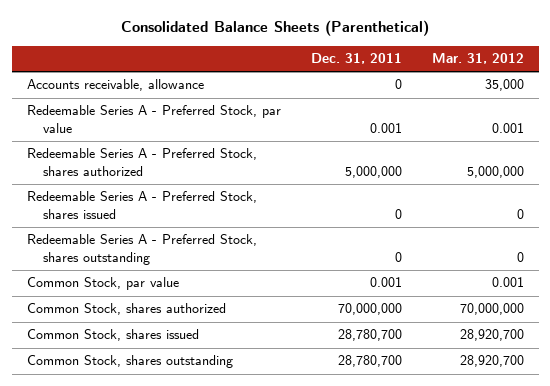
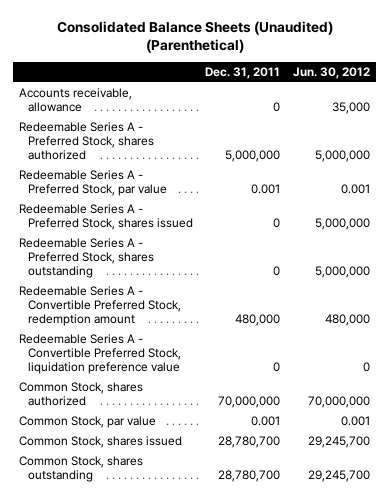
- Consolidated Balance Sheets (Parenthetical)
+ Consolidated Balance Sheets (Unaudited) (Parenthetical)
- | Dec. 31, 2011 | Mar. 31, 2012
+ | Dec. 31, 2011 | Jun. 30, 2012
moved down: Redeemable Series A - Preferred Stock, par value | 0.001 | 0.001
+ Redeemable Series A - Convertible Preferred Stock, redemption amount | 480,000 | 480,000
+ Redeemable Series A - Convertible Preferred Stock, liquidation preference value | 0 | 0
moved down: Common Stock, par value | 0.001 | 0.001

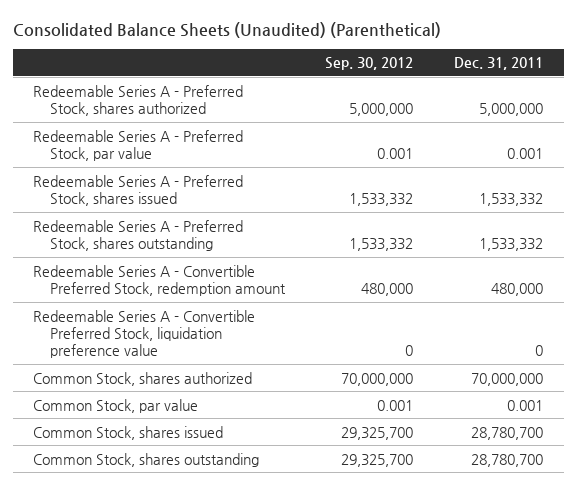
- | Dec. 31, 2011 | Jun. 30, 2012
+ | Sep. 30, 2012 | Dec. 31, 2011
- Accounts receivable, allowance | 0 | 35,000
- Redeemable Series A - Preferred Stock, shares issued | 0 | 5,000,000
- Redeemable Series A - Preferred Stock, shares outstanding | 0 | 5,000,000
+ Redeemable Series A - Preferred Stock, shares issued | 1,533,332 | 1,533,332
+ Redeemable Series A - Preferred Stock, shares outstanding | 1,533,332 | 1,533,332

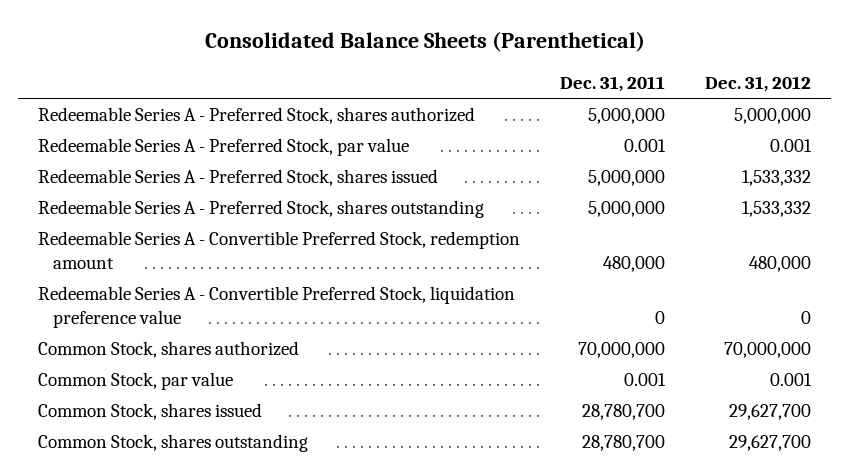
- Consolidated Balance Sheets (Unaudited) (Parenthetical)
+ Consolidated Balance Sheets (Parenthetical)
- | Sep. 30, 2012 | Dec. 31, 2011
+ | Dec. 31, 2011 | Dec. 31, 2012
- Redeemable Series A - Preferred Stock, shares issued | 1,533,332 | 1,533,332
- Redeemable Series A - Preferred Stock, shares outstanding | 1,533,332 | 1,533,332
+ Redeemable Series A - Preferred Stock, shares issued | 5,000,000 | 1,533,332
+ Redeemable Series A - Preferred Stock, shares outstanding | 5,000,000 | 1,533,332

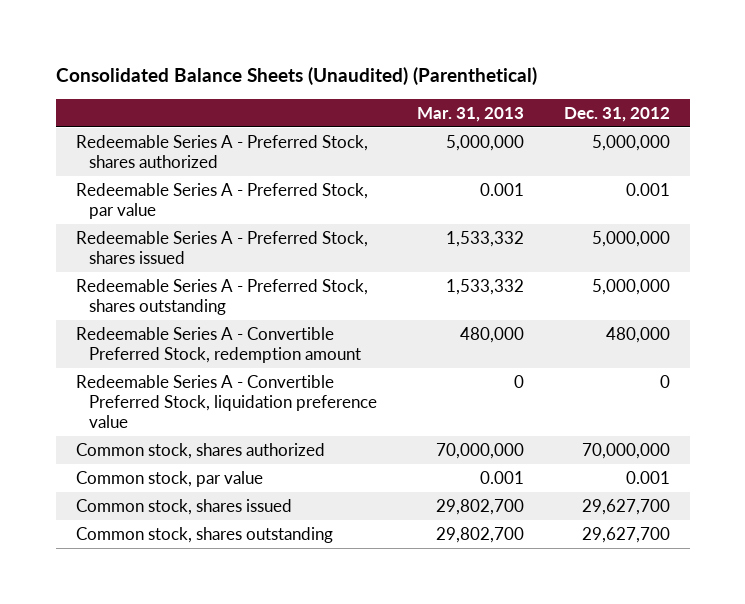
- Consolidated Balance Sheets (Parenthetical)
+ Consolidated Balance Sheets (Unaudited) (Parenthetical)
- | Dec. 31, 2011 | Dec. 31, 2012
+ | Mar. 31, 2013 | Dec. 31, 2012
- Redeemable Series A - Preferred Stock, shares issued | 5,000,000 | 1,533,332
- Redeemable Series A - Preferred Stock, shares outstanding | 5,000,000 | 1,533,332
+ Redeemable Series A - Preferred Stock, shares issued | 1,533,332 | 5,000,000
+ Redeemable Series A - Preferred Stock, shares outstanding | 1,533,332 | 5,000,000
- Common Stock, shares authorized | 70,000,000 | 70,000,000
- Common Stock, par value | 0.001 | 0.001
- Common Stock, shares issued | 28,780,700 | 29,627,700
- Common Stock, shares outstanding | 28,780,700 | 29,627,700
+ Common stock, shares authorized | 70,000,000 | 70,000,000
+ Common stock, par value | 0.001 | 0.001
+ Common stock, shares issued | 29,802,700 | 29,627,700
+ Common stock, shares outstanding | 29,802,700 | 29,627,700

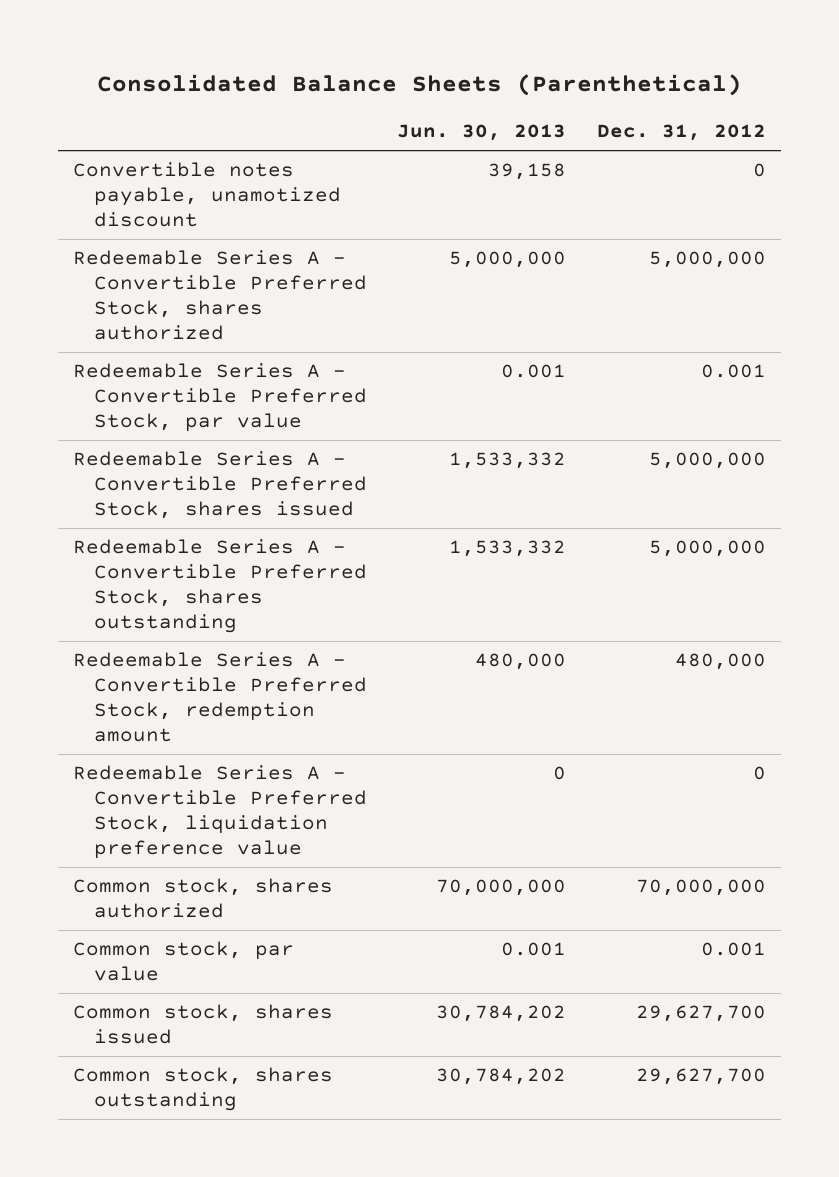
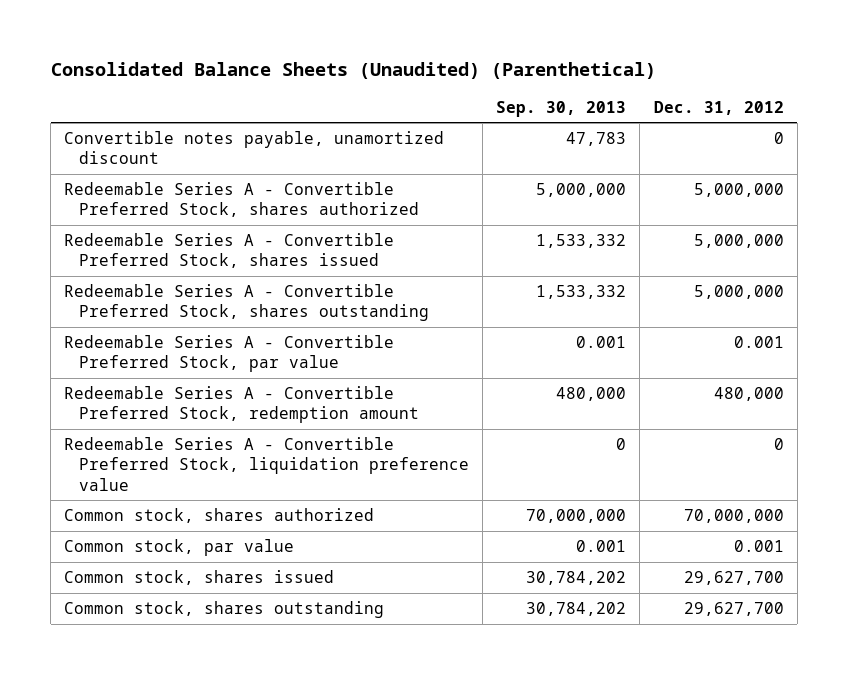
- Consolidated Balance Sheets (Parenthetical)
+ Consolidated Balance Sheets (Unaudited) (Parenthetical)
- | Jun. 30, 2013 | Dec. 31, 2012
+ | Sep. 30, 2013 | Dec. 31, 2012
- Convertible notes payable, unamotized discount | 39,158 | 0
+ Convertible notes payable, unamortized discount | 47,783 | 0
moved down: Redeemable Series A - Convertible Preferred Stock, par value | 0.001 | 0.001

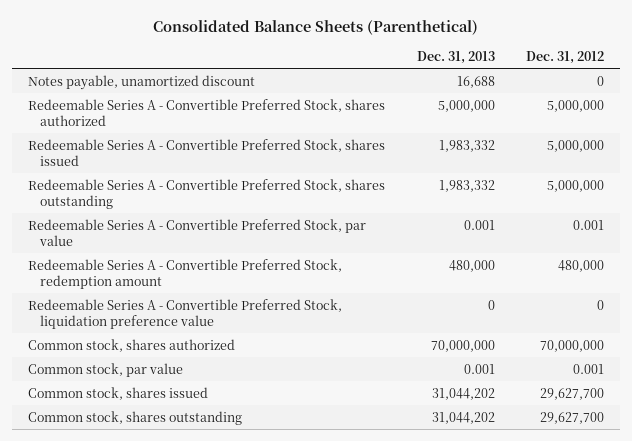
- Consolidated Balance Sheets (Unaudited) (Parenthetical)
+ Consolidated Balance Sheets (Parenthetical)
- | Sep. 30, 2013 | Dec. 31, 2012
+ | Dec. 31, 2013 | Dec. 31, 2012
- Convertible notes payable, unamortized discount | 47,783 | 0
+ Notes payable, unamortized discount | 16,688 | 0

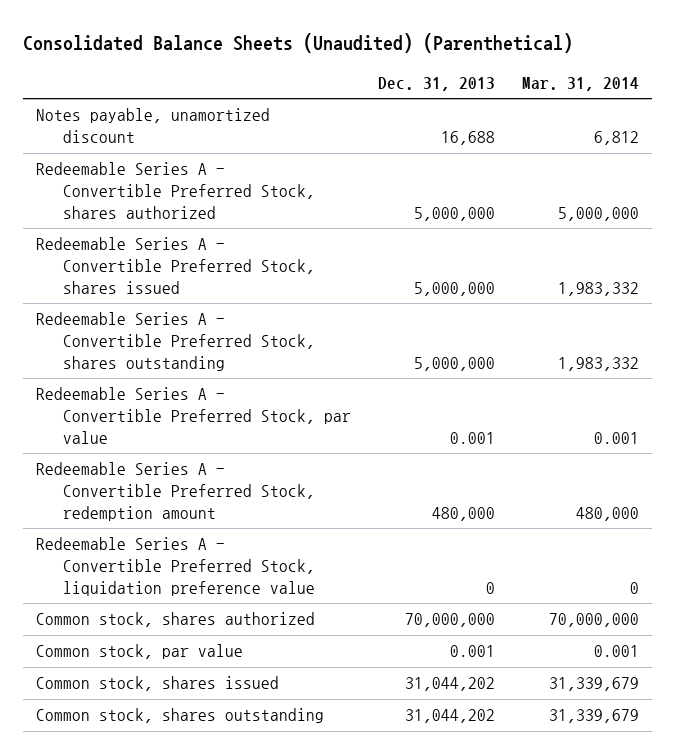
- Consolidated Balance Sheets (Parenthetical)
+ Consolidated Balance Sheets (Unaudited) (Parenthetical)
- | Dec. 31, 2013 | Dec. 31, 2012
+ | Dec. 31, 2013 | Mar. 31, 2014
- Redeemable Series A - Convertible Preferred Stock, shares issued | 1,983,332 | 5,000,000
- Redeemable Series A - Convertible Preferred Stock, shares outstanding | 1,983,332 | 5,000,000
+ Redeemable Series A - Convertible Preferred Stock, shares issued | 5,000,000 | 1,983,332
+ Redeemable Series A - Convertible Preferred Stock, shares outstanding | 5,000,000 | 1,983,332

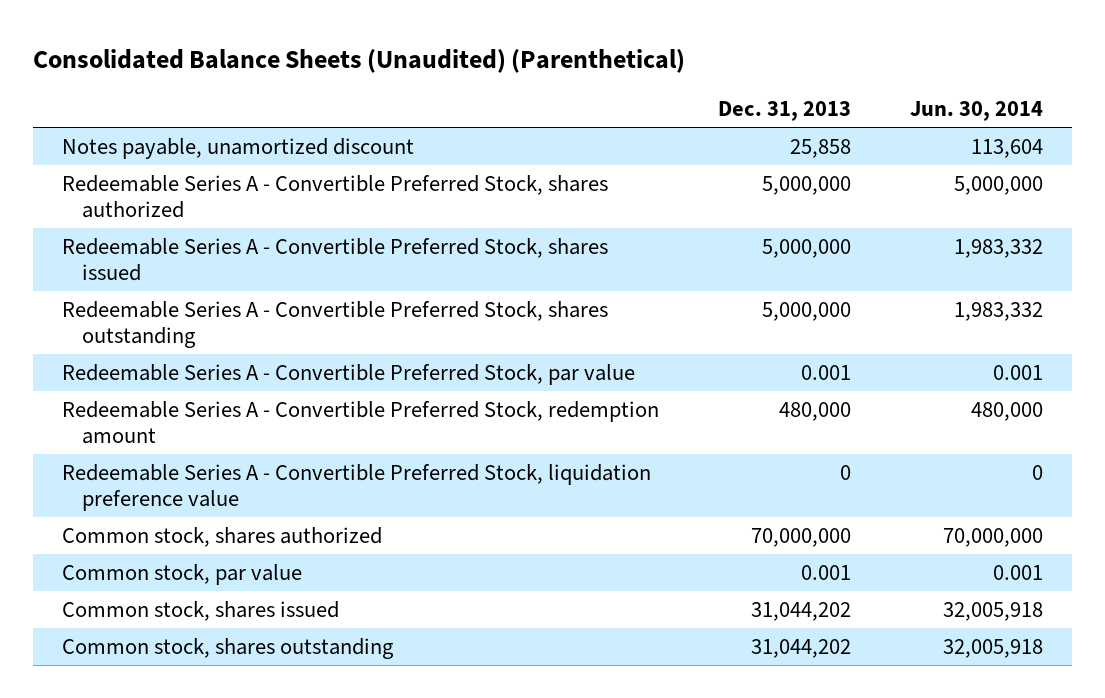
- | Dec. 31, 2013 | Mar. 31, 2014
+ | Dec. 31, 2013 | Jun. 30, 2014
- Notes payable, unamortized discount | 16,688 | 6,812
+ Notes payable, unamortized discount | 25,858 | 113,604

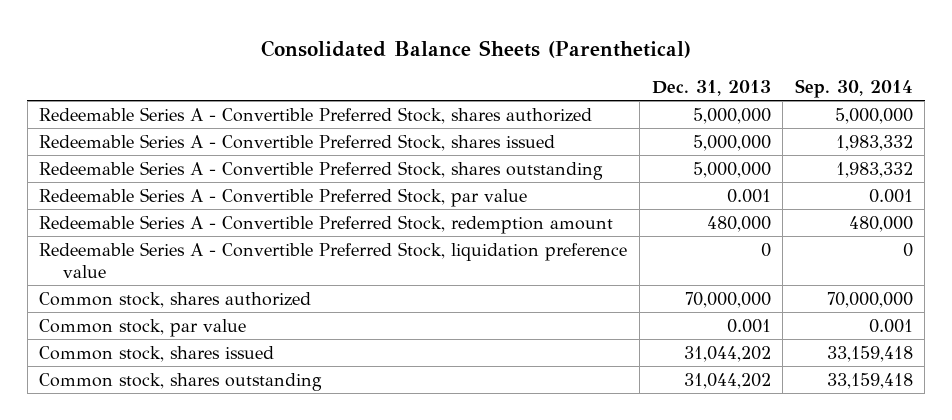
- Consolidated Balance Sheets (Unaudited) (Parenthetical)
+ Consolidated Balance Sheets (Parenthetical)
- | Dec. 31, 2013 | Jun. 30, 2014
+ | Dec. 31, 2013 | Sep. 30, 2014
- Notes payable, unamortized discount | 25,858 | 113,604

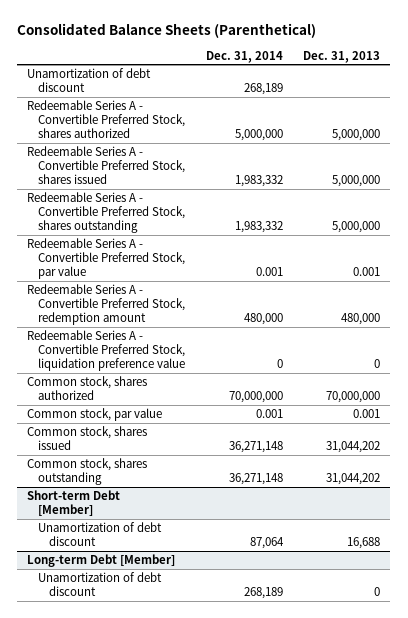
- | Dec. 31, 2013 | Sep. 30, 2014
+ | Dec. 31, 2014 | Dec. 31, 2013
+ Unamortization of debt discount | 268,189 |
+ Short-term Debt [Member]
+ Unamortization of debt discount | 87,064 | 16,688
+ Long-term Debt [Member]
+ Unamortization of debt discount | 268,189 | 0

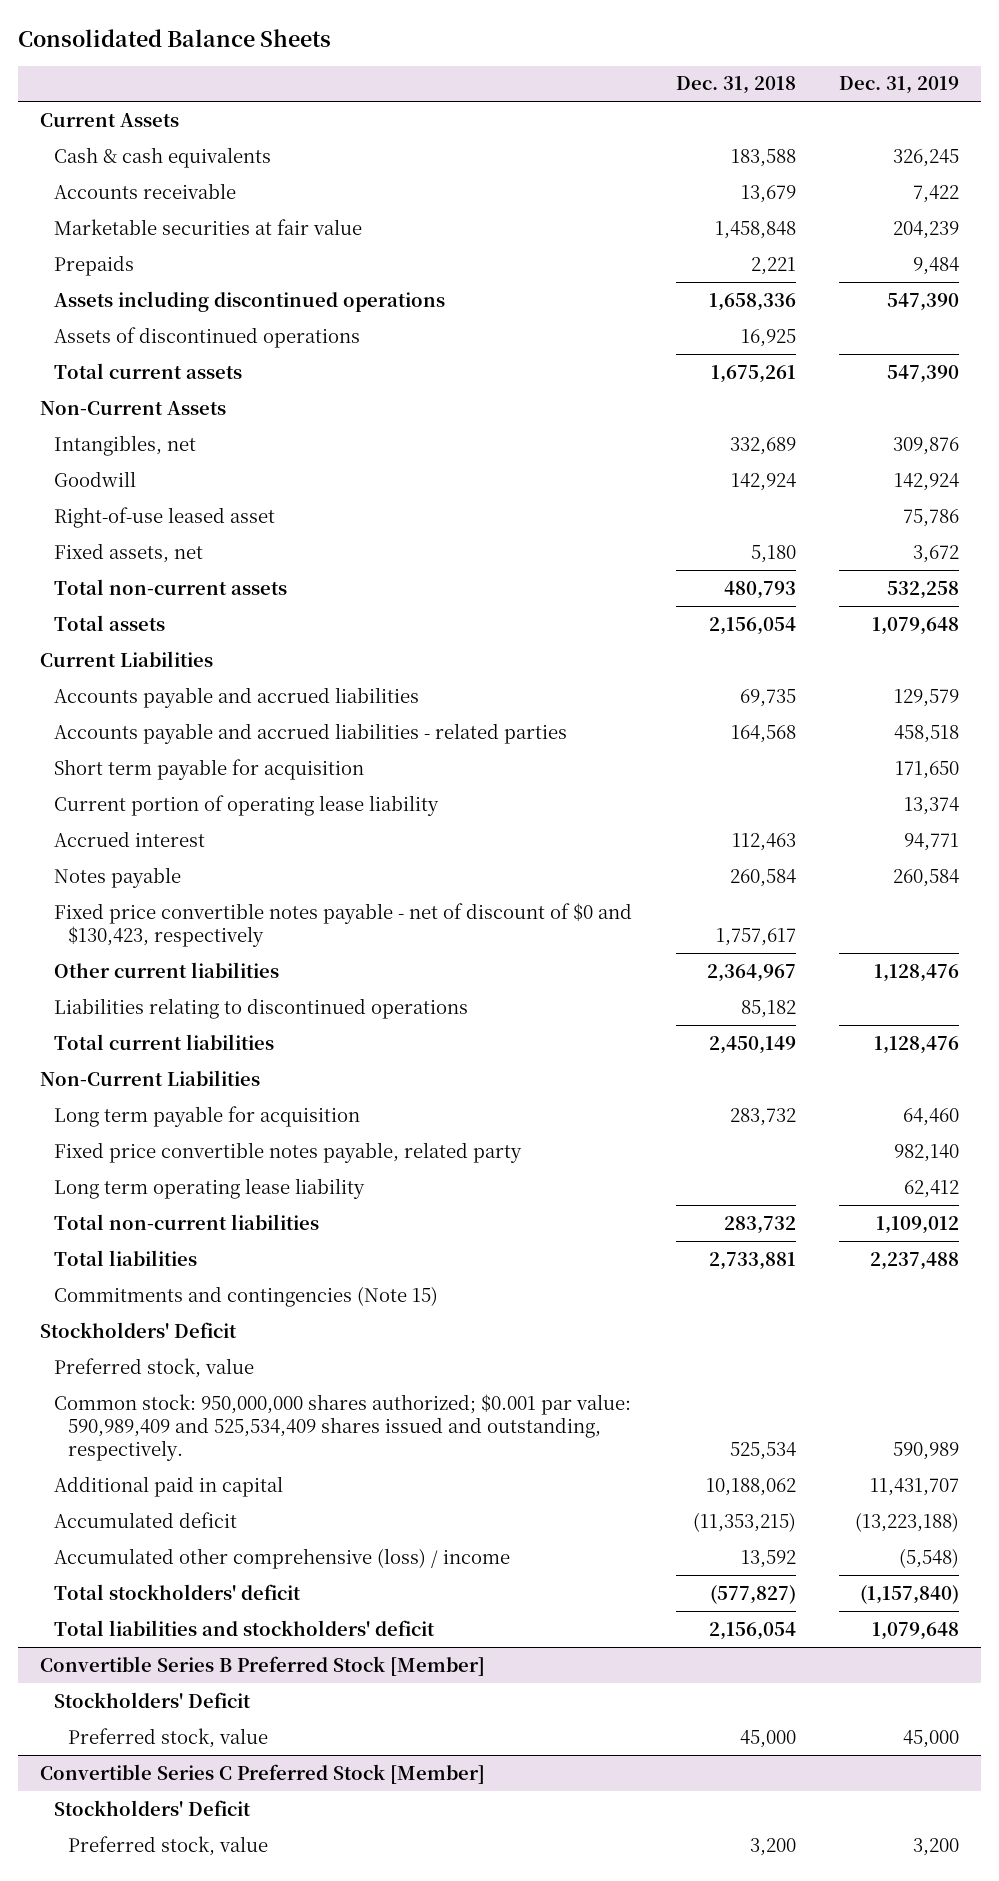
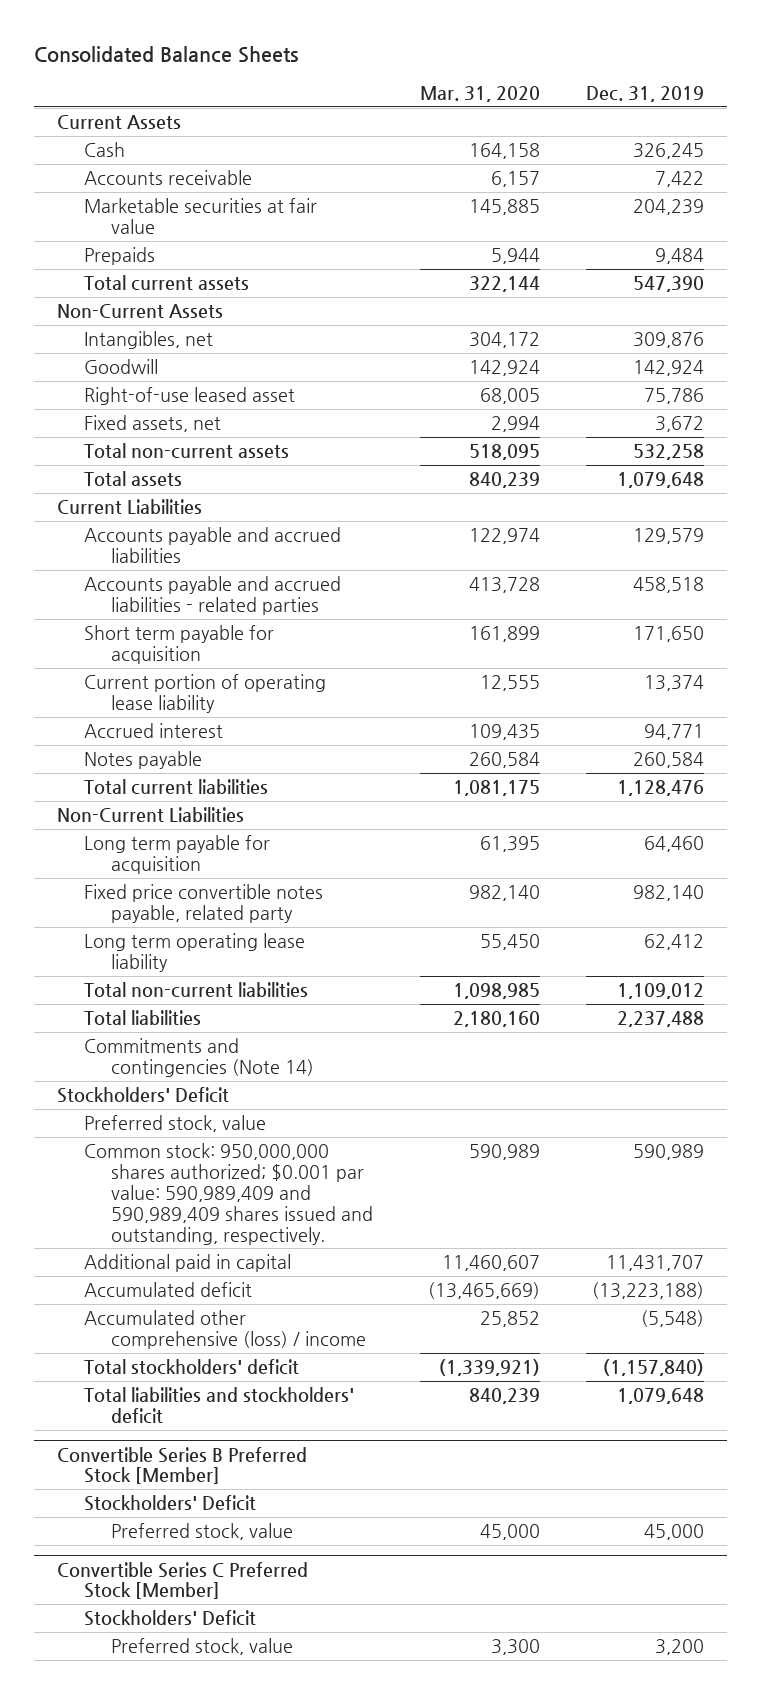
- | Dec. 31, 2018 | Dec. 31, 2019
+ | Mar. 31, 2020 | Dec. 31, 2019
- Cash & cash equivalents | 183,588 | 326,245
+ Cash | 164,158 | 326,245
- Assets including discontinued operations | 1,658,336 | 547,390
- Assets of discontinued operations | 16,925 |
- Fixed price convertible notes payable - net of discount of $0 and $130,423, respectively | 1,757,617 |
- Other current liabilities | 2,364,967 | 1,128,476
- Liabilities relating to discontinued operations | 85,182 |
- Commitments and contingencies (Note 15)
+ Commitments and contingencies (Note 14)
- Common stock: 950,000,000 shares authorized; $0.001 par value: 590,989,409 and 525,534,409 shares issued and outstanding, respectively. | 525,534 | 590,989
+ Common stock: 950,000,000 shares authorized; $0.001 par value: 590,989,409 and 590,989,409 shares issued and outstanding, respectively. | 590,989 | 590,989

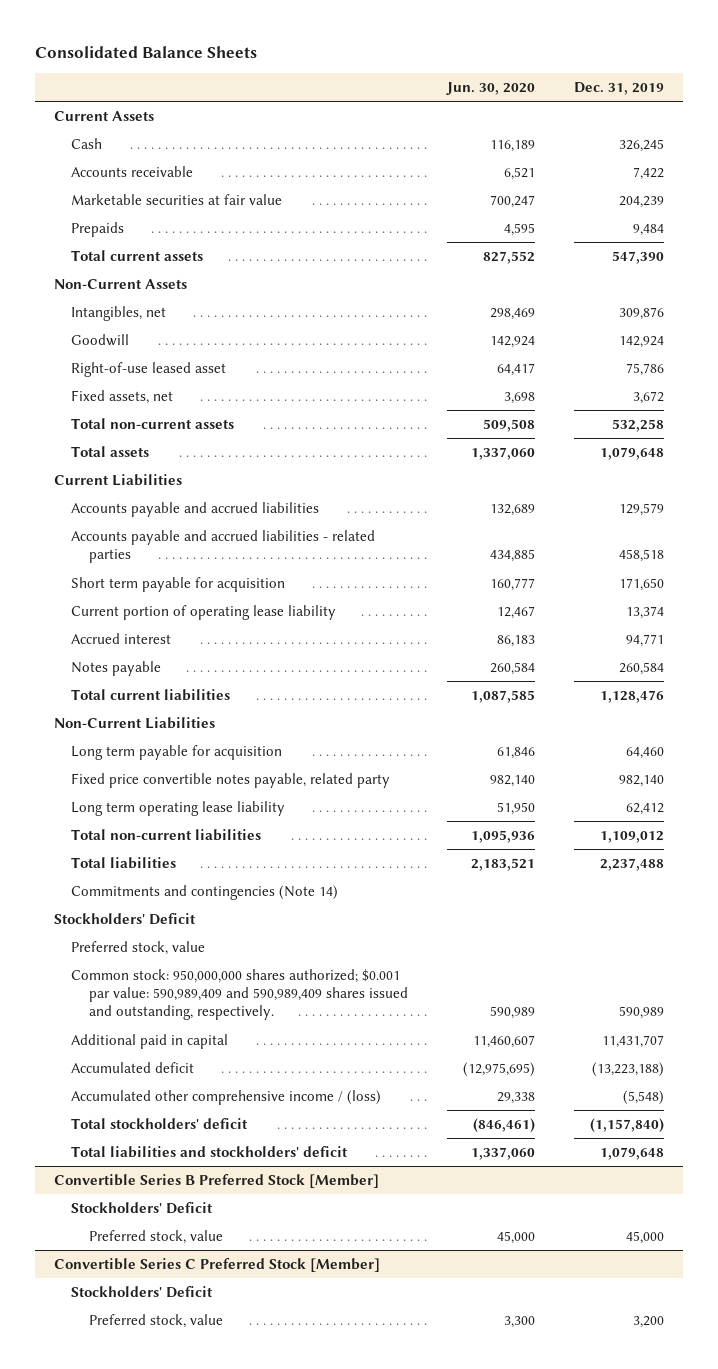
- | Mar. 31, 2020 | Dec. 31, 2019
+ | Jun. 30, 2020 | Dec. 31, 2019
- Accumulated other comprehensive (loss) / income | 25,852 | (5,548)
+ Accumulated other comprehensive income / (loss) | 29,338 | (5,548)

